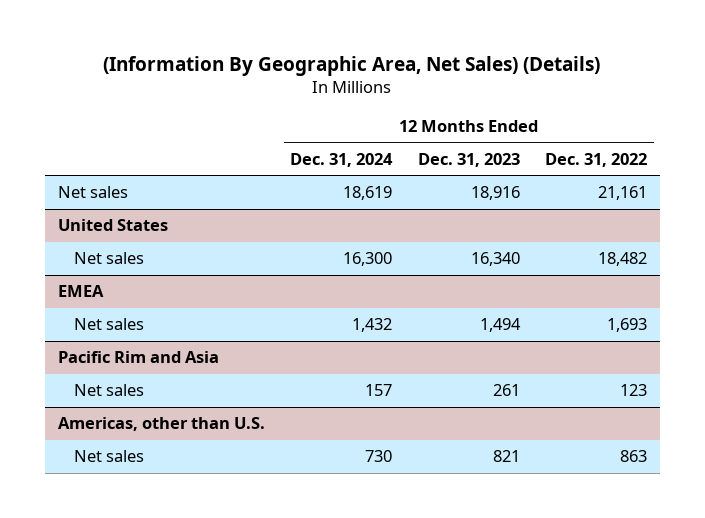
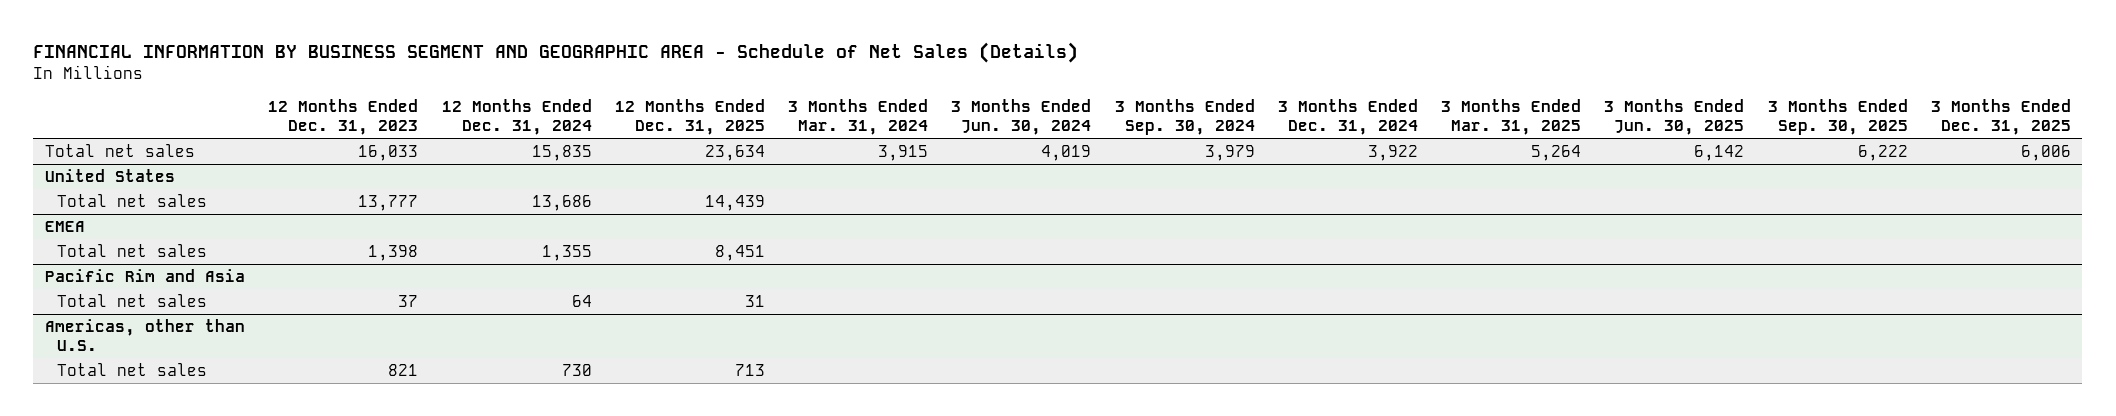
- (Information By Geographic Area, Net Sales) (Details)
+ FINANCIAL INFORMATION BY BUSINESS SEGMENT AND GEOGRAPHIC AREA - Schedule of Net Sales (Details)
- | 12 Months Ended Dec. 31, 2024 | 12 Months Ended Dec. 31, 2023 | 12 Months Ended Dec. 31, 2022
+ | 12 Months Ended Dec. 31, 2023 | 12 Months Ended Dec. 31, 2024 | 12 Months Ended Dec. 31, 2025 | 3 Months Ended Mar. 31, 2024 | 3 Months Ended Jun. 30, 2024 | 3 Months Ended Sep. 30, 2024 | 3 Months Ended Dec. 31, 2024 | 3 Months Ended Mar. 31, 2025 | 3 Months Ended Jun. 30, 2025 | 3 Months Ended Sep. 30, 2025 | 3 Months Ended Dec. 31, 2025
- Net sales | 18,619 | 18,916 | 21,161
+ Total net sales | 16,033 | 15,835 | 23,634 | 3,915 | 4,019 | 3,979 | 3,922 | 5,264 | 6,142 | 6,222 | 6,006
@ United States
- Net sales | 16,300 | 16,340 | 18,482
+ Total net sales | 13,777 | 13,686 | 14,439 | | | | | | | |
@ EMEA
- Net sales | 1,432 | 1,494 | 1,693
+ Total net sales | 1,398 | 1,355 | 8,451 | | | | | | | |
@ Pacific Rim and Asia
- Net sales | 157 | 261 | 123
+ Total net sales | 37 | 64 | 31 | | | | | | | |
@ Americas, other than U.S.
- Net sales | 730 | 821 | 863
+ Total net sales | 821 | 730 | 713 | | | | | | | |

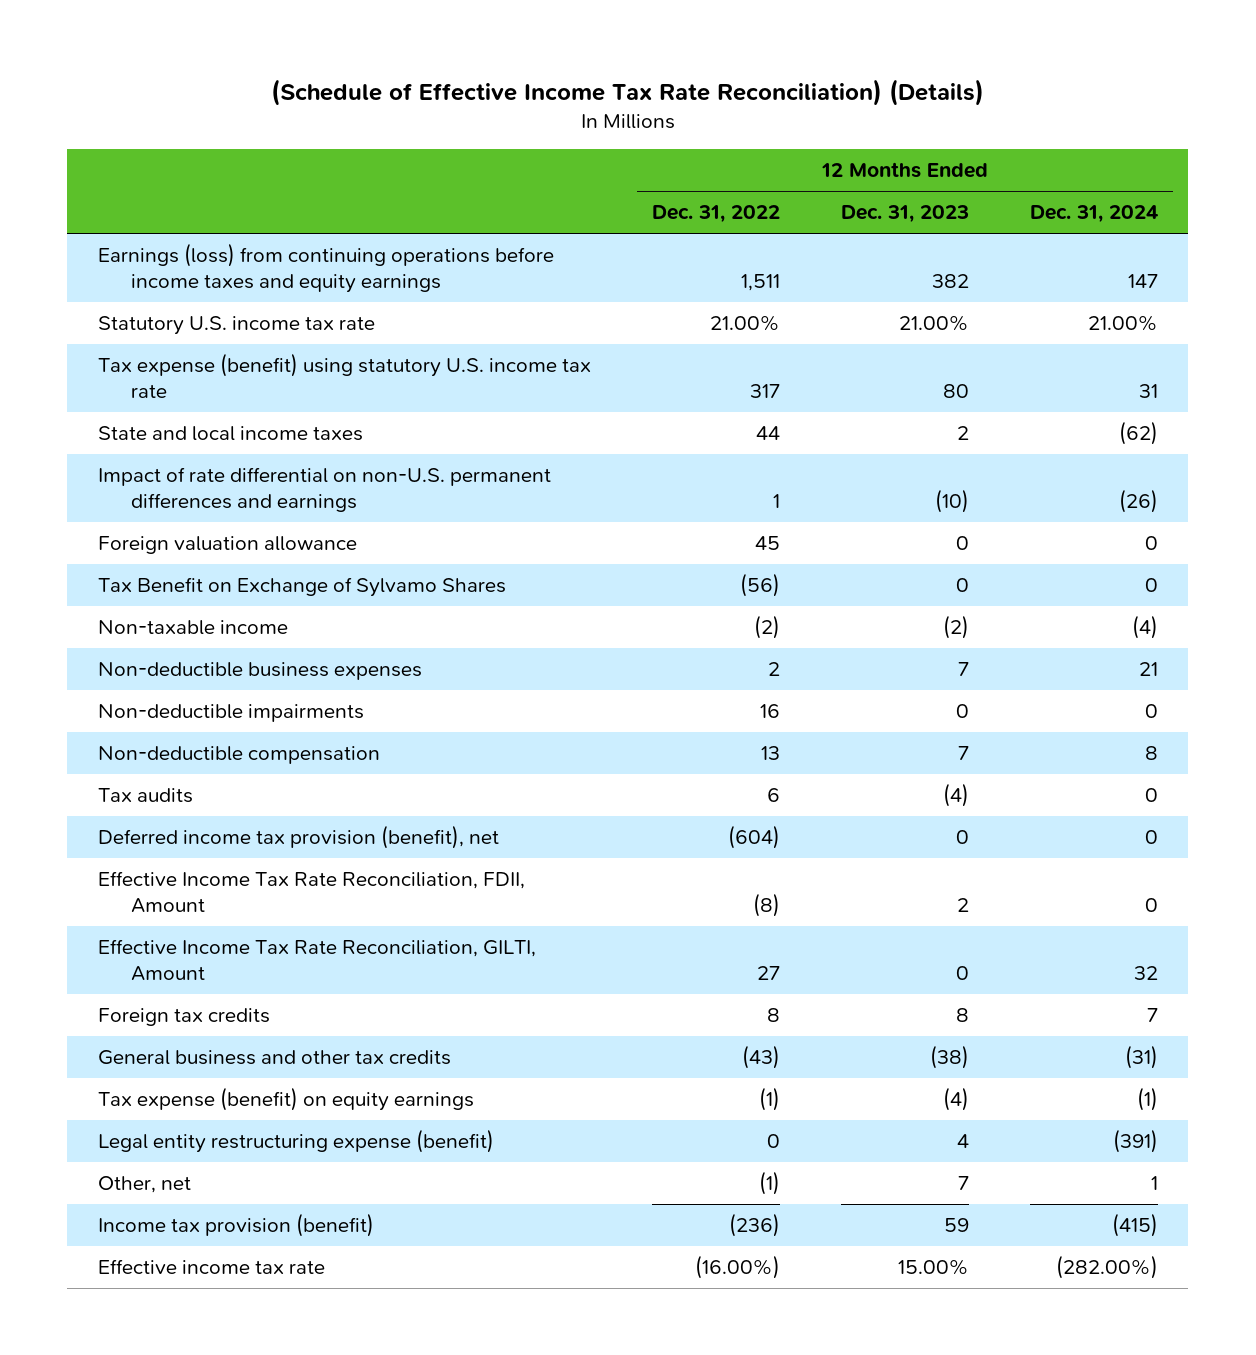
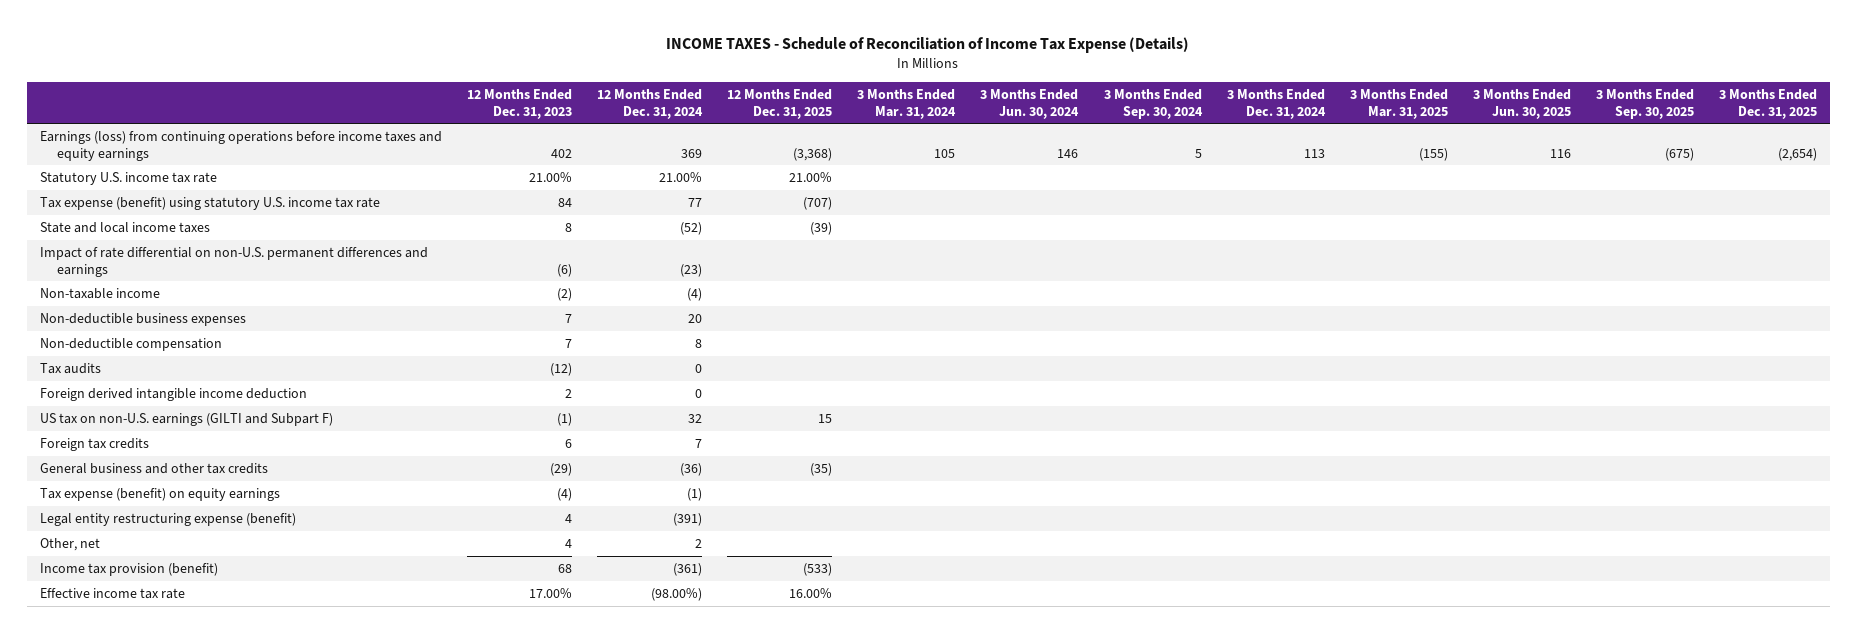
- (Schedule of Effective Income Tax Rate Reconciliation) (Details)
+ INCOME TAXES - Schedule of Reconciliation of Income Tax Expense (Details)
- | 12 Months Ended Dec. 31, 2022 | 12 Months Ended Dec. 31, 2023 | 12 Months Ended Dec. 31, 2024
+ | 12 Months Ended Dec. 31, 2023 | 12 Months Ended Dec. 31, 2024 | 12 Months Ended Dec. 31, 2025 | 3 Months Ended Mar. 31, 2024 | 3 Months Ended Jun. 30, 2024 | 3 Months Ended Sep. 30, 2024 | 3 Months Ended Dec. 31, 2024 | 3 Months Ended Mar. 31, 2025 | 3 Months Ended Jun. 30, 2025 | 3 Months Ended Sep. 30, 2025 | 3 Months Ended Dec. 31, 2025
- Earnings (loss) from continuing operations before income taxes and equity earnings | 1,511 | 382 | 147
+ Earnings (loss) from continuing operations before income taxes and equity earnings | 402 | 369 | (3,368) | 105 | 146 | 5 | 113 | (155) | 116 | (675) | (2,654)
- Tax expense (benefit) using statutory U.S. income tax rate | 317 | 80 | 31
- State and local income taxes | 44 | 2 | (62)
- Impact of rate differential on non-U.S. permanent differences and earnings | 1 | (10) | (26)
- Foreign valuation allowance | 45 | 0 | 0
- Tax Benefit on Exchange of Sylvamo Shares | (56) | 0 | 0
+ Tax expense (benefit) using statutory U.S. income tax rate | 84 | 77 | (707) | | | | | | | |
+ State and local income taxes | 8 | (52) | (39) | | | | | | | |
+ Impact of rate differential on non-U.S. permanent differences and earnings | (6) | (23) | | | | | | | | |
- Non-deductible business expenses | 2 | 7 | 21
- Non-deductible impairments | 16 | 0 | 0
+ Non-deductible business expenses | 7 | 20 | | | | | | | | |
- Tax audits | 6 | (4) | 0
- Deferred income tax provision (benefit), net | (604) | 0 | 0
- Effective Income Tax Rate Reconciliation, FDII, Amount | (8) | 2 | 0
- Effective Income Tax Rate Reconciliation, GILTI, Amount | 27 | 0 | 32
- Foreign tax credits | 8 | 8 | 7
- General business and other tax credits | (43) | (38) | (31)
+ Tax audits | (12) | 0 | | | | | | | | |
+ Foreign derived intangible income deduction | 2 | 0 | | | | | | | | |
+ US tax on non-U.S. earnings (GILTI and Subpart F) | (1) | 32 | 15 | | | | | | | |
+ Foreign tax credits | 6 | 7 | | | | | | | | |
+ General business and other tax credits | (29) | (36) | (35) | | | | | | | |
- Other, net | (1) | 7 | 1
- Income tax provision (benefit) | (236) | 59 | (415)
- Effective income tax rate | (16.00%) | 15.00% | (282.00%)
+ Other, net | 4 | 2 | | | | | | | | |
+ Income tax provision (benefit) | 68 | (361) | (533) | | | | | | | |
+ Effective income tax rate | 17.00% | (98.00%) | 16.00% | | | | | | | |

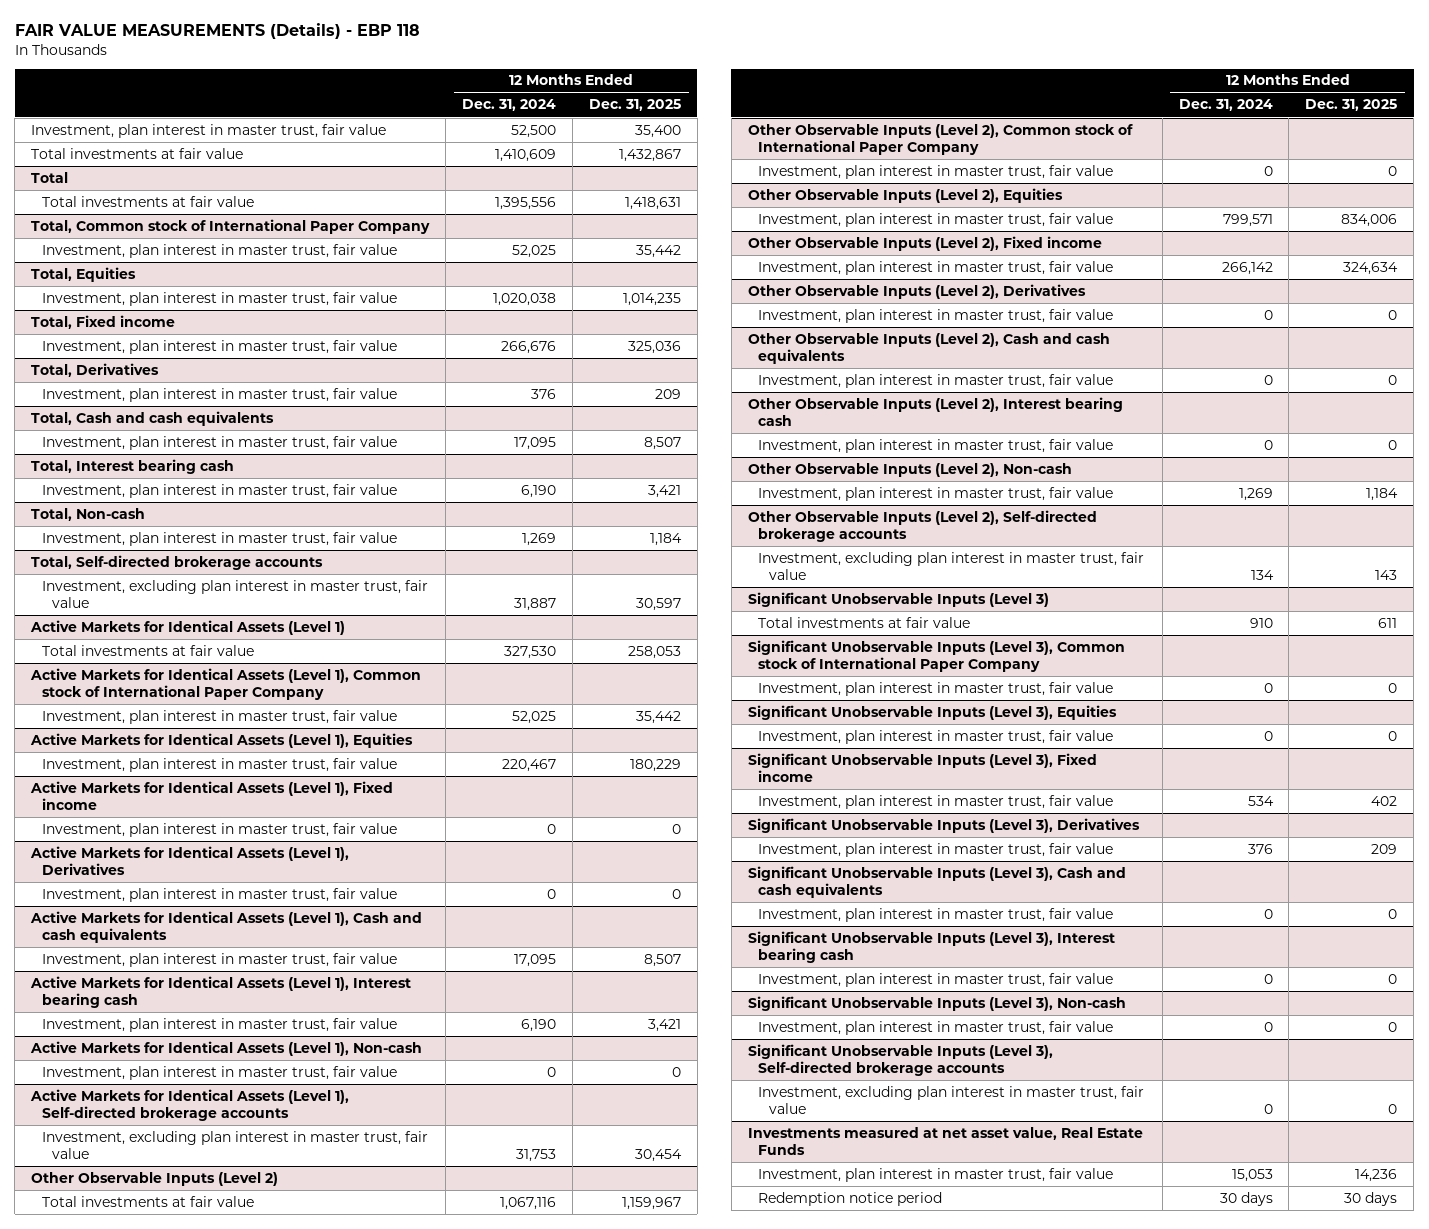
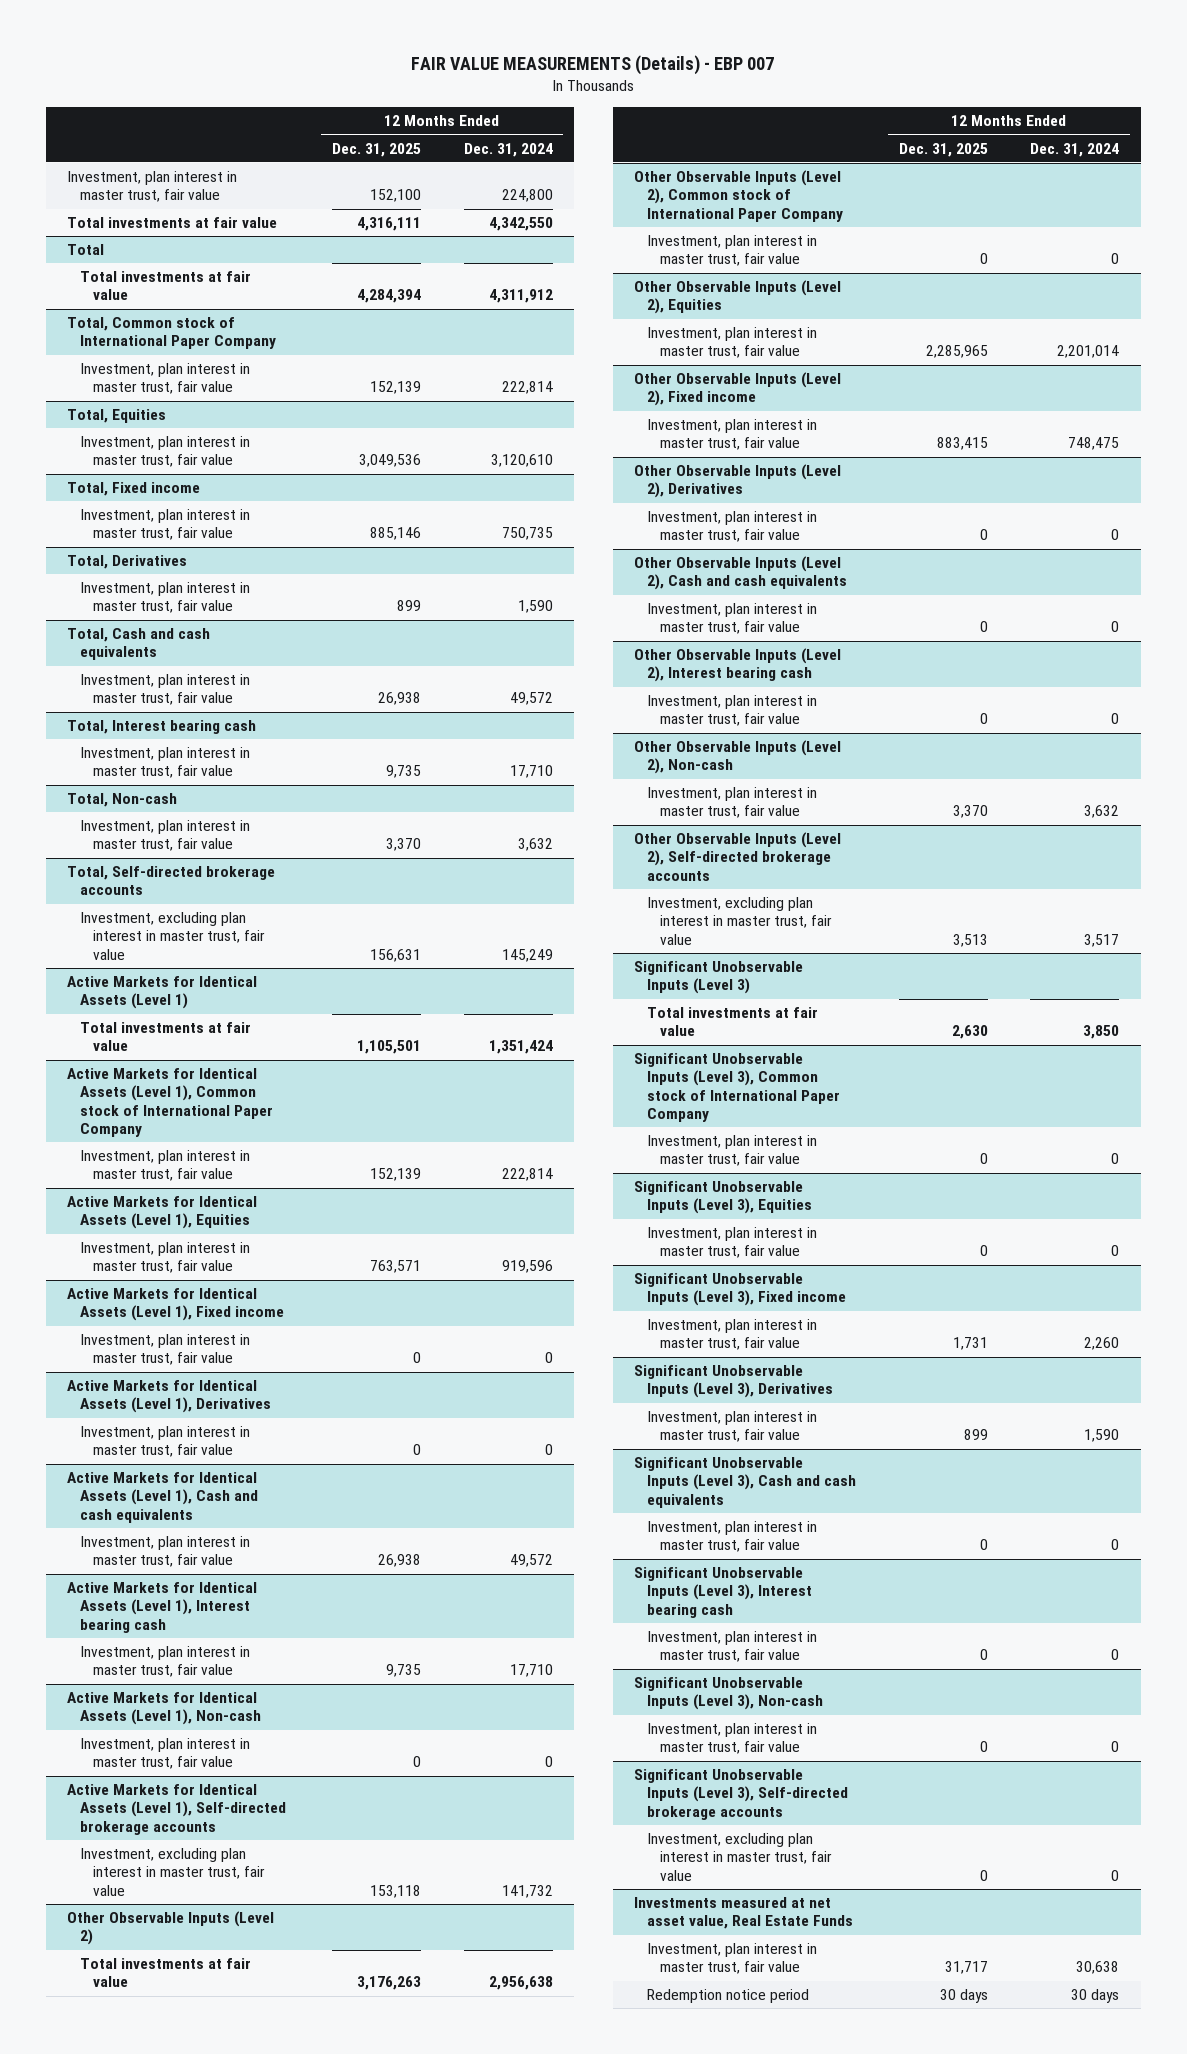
- FAIR VALUE MEASUREMENTS (Details) - EBP 118
+ FAIR VALUE MEASUREMENTS (Details) - EBP 007
- | 12 Months Ended Dec. 31, 2024 | 12 Months Ended Dec. 31, 2025
+ | 12 Months Ended Dec. 31, 2025 | 12 Months Ended Dec. 31, 2024
- Investment, plan interest in master trust, fair value | 52,500 | 35,400
- Total investments at fair value | 1,410,609 | 1,432,867
+ Investment, plan interest in master trust, fair value | 152,100 | 224,800
+ Total investments at fair value | 4,316,111 | 4,342,550
@ Total
- Total investments at fair value | 1,395,556 | 1,418,631
+ Total investments at fair value | 4,284,394 | 4,311,912
@ Total, Common stock of International Paper Company
- Investment, plan interest in master trust, fair value | 52,025 | 35,442
+ Investment, plan interest in master trust, fair value | 152,139 | 222,814
@ Total, Equities
- Investment, plan interest in master trust, fair value | 1,020,038 | 1,014,235
+ Investment, plan interest in master trust, fair value | 3,049,536 | 3,120,610
@ Total, Fixed income
- Investment, plan interest in master trust, fair value | 266,676 | 325,036
+ Investment, plan interest in master trust, fair value | 885,146 | 750,735
@ Total, Derivatives
- Investment, plan interest in master trust, fair value | 376 | 209
+ Investment, plan interest in master trust, fair value | 899 | 1,590
@ Total, Cash and cash equivalents
- Investment, plan interest in master trust, fair value | 17,095 | 8,507
+ Investment, plan interest in master trust, fair value | 26,938 | 49,572
@ Total, Interest bearing cash
- Investment, plan interest in master trust, fair value | 6,190 | 3,421
+ Investment, plan interest in master trust, fair value | 9,735 | 17,710
@ Total, Non-cash
- Investment, plan interest in master trust, fair value | 1,269 | 1,184
+ Investment, plan interest in master trust, fair value | 3,370 | 3,632
@ Total, Self-directed brokerage accounts
- Investment, excluding plan interest in master trust, fair value | 31,887 | 30,597
+ Investment, excluding plan interest in master trust, fair value | 156,631 | 145,249
@ Active Markets for Identical Assets (Level 1)
- Total investments at fair value | 327,530 | 258,053
+ Total investments at fair value | 1,105,501 | 1,351,424
@ Active Markets for Identical Assets (Level 1), Common stock of International Paper Company
- Investment, plan interest in master trust, fair value | 52,025 | 35,442
+ Investment, plan interest in master trust, fair value | 152,139 | 222,814
@ Active Markets for Identical Assets (Level 1), Equities
- Investment, plan interest in master trust, fair value | 220,467 | 180,229
+ Investment, plan interest in master trust, fair value | 763,571 | 919,596
@ Active Markets for Identical Assets (Level 1), Cash and cash equivalents
- Investment, plan interest in master trust, fair value | 17,095 | 8,507
+ Investment, plan interest in master trust, fair value | 26,938 | 49,572
@ Active Markets for Identical Assets (Level 1), Interest bearing cash
- Investment, plan interest in master trust, fair value | 6,190 | 3,421
+ Investment, plan interest in master trust, fair value | 9,735 | 17,710
@ Active Markets for Identical Assets (Level 1), Self-directed brokerage accounts
- Investment, excluding plan interest in master trust, fair value | 31,753 | 30,454
+ Investment, excluding plan interest in master trust, fair value | 153,118 | 141,732
@ Other Observable Inputs (Level 2)
- Total investments at fair value | 1,067,116 | 1,159,967
+ Total investments at fair value | 3,176,263 | 2,956,638
@ Other Observable Inputs (Level 2), Equities
- Investment, plan interest in master trust, fair value | 799,571 | 834,006
+ Investment, plan interest in master trust, fair value | 2,285,965 | 2,201,014
@ Other Observable Inputs (Level 2), Fixed income
- Investment, plan interest in master trust, fair value | 266,142 | 324,634
+ Investment, plan interest in master trust, fair value | 883,415 | 748,475
@ Other Observable Inputs (Level 2), Non-cash
- Investment, plan interest in master trust, fair value | 1,269 | 1,184
+ Investment, plan interest in master trust, fair value | 3,370 | 3,632
@ Other Observable Inputs (Level 2), Self-directed brokerage accounts
- Investment, excluding plan interest in master trust, fair value | 134 | 143
+ Investment, excluding plan interest in master trust, fair value | 3,513 | 3,517
@ Significant Unobservable Inputs (Level 3)
- Total investments at fair value | 910 | 611
+ Total investments at fair value | 2,630 | 3,850
@ Significant Unobservable Inputs (Level 3), Fixed income
- Investment, plan interest in master trust, fair value | 534 | 402
+ Investment, plan interest in master trust, fair value | 1,731 | 2,260
@ Significant Unobservable Inputs (Level 3), Derivatives
- Investment, plan interest in master trust, fair value | 376 | 209
+ Investment, plan interest in master trust, fair value | 899 | 1,590
@ Investments measured at net asset value, Real Estate Funds
- Investment, plan interest in master trust, fair value | 15,053 | 14,236
+ Investment, plan interest in master trust, fair value | 31,717 | 30,638

